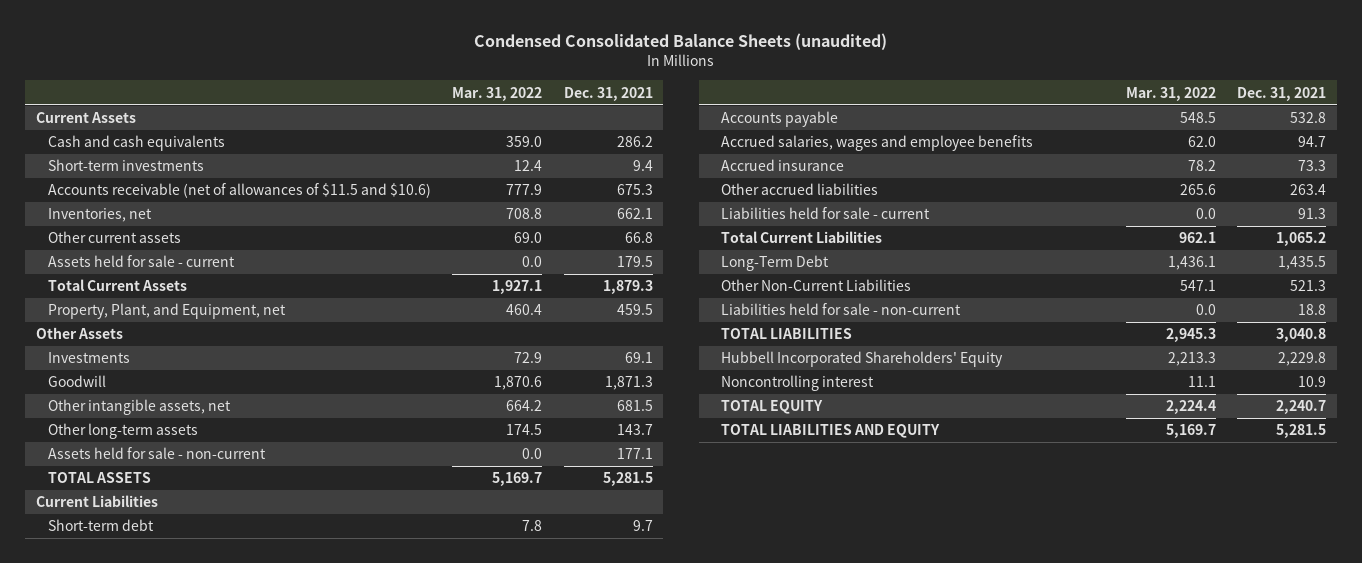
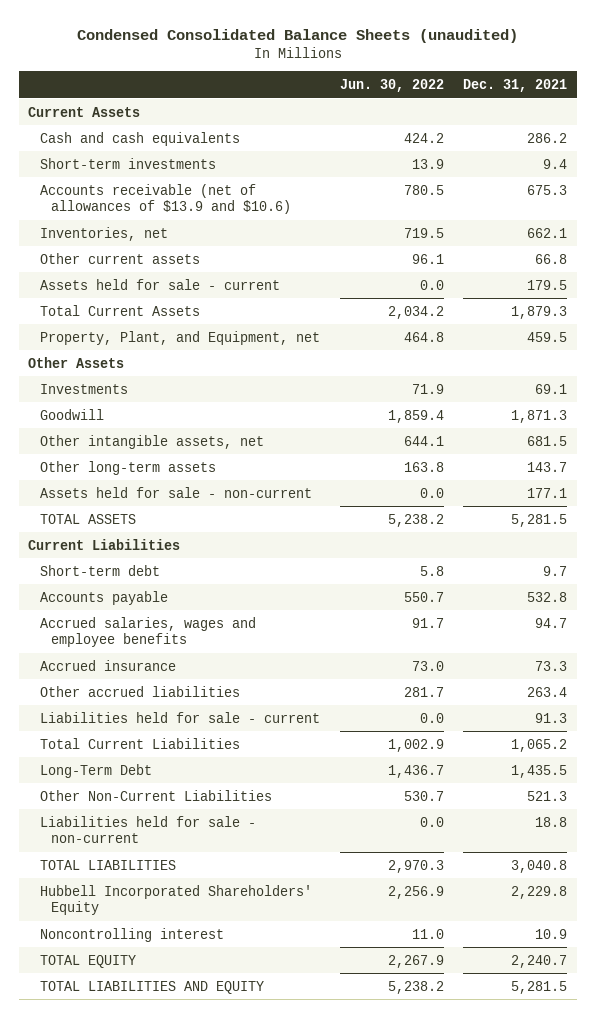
- | Mar. 31, 2022 | Dec. 31, 2021
+ | Jun. 30, 2022 | Dec. 31, 2021
- Accounts receivable (net of allowances of $11.5 and $10.6) | 777.9 | 675.3
+ Accounts receivable (net of allowances of $13.9 and $10.6) | 780.5 | 675.3

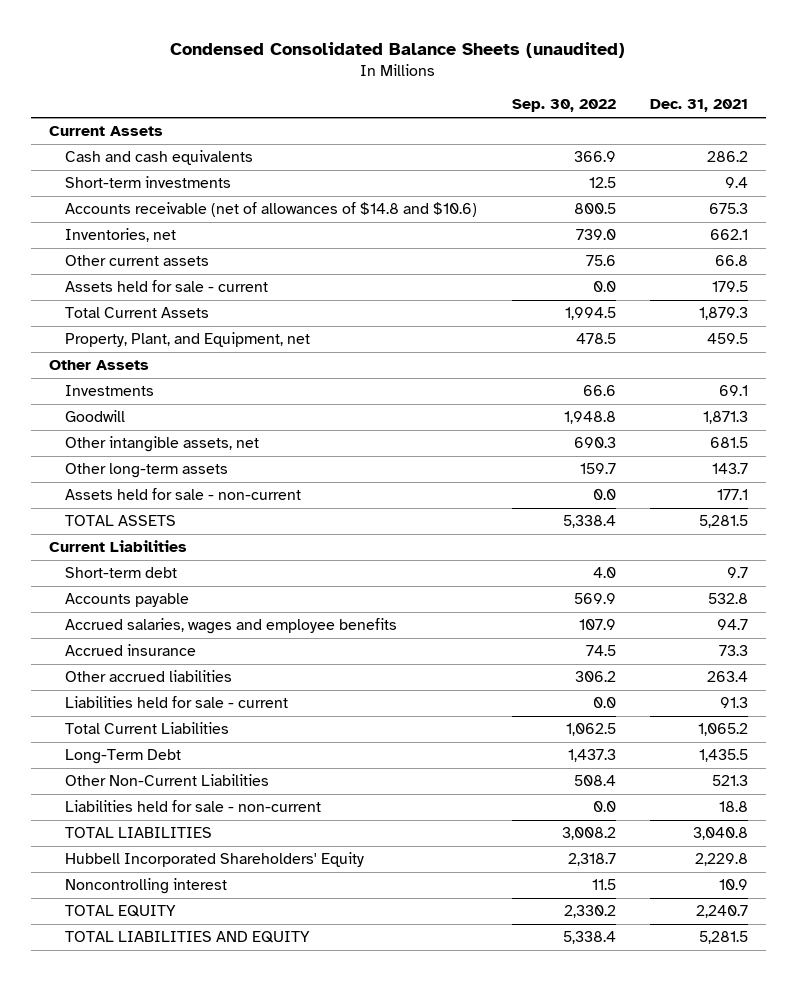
- | Jun. 30, 2022 | Dec. 31, 2021
+ | Sep. 30, 2022 | Dec. 31, 2021
- Accounts receivable (net of allowances of $13.9 and $10.6) | 780.5 | 675.3
+ Accounts receivable (net of allowances of $14.8 and $10.6) | 800.5 | 675.3

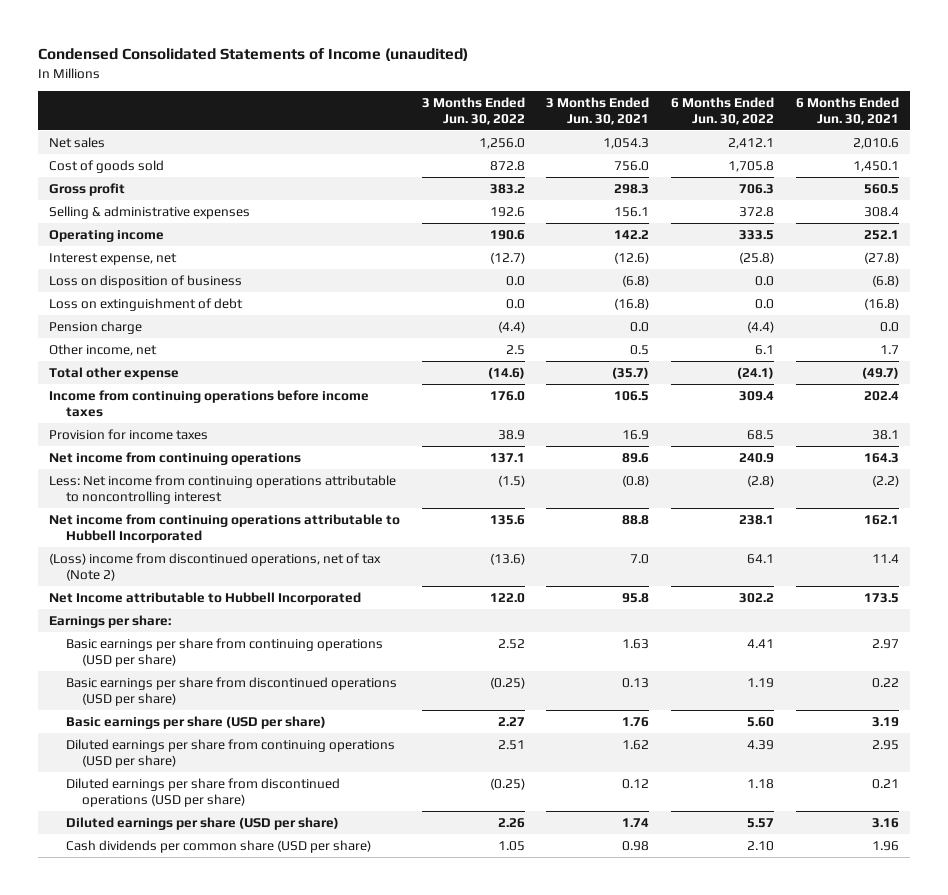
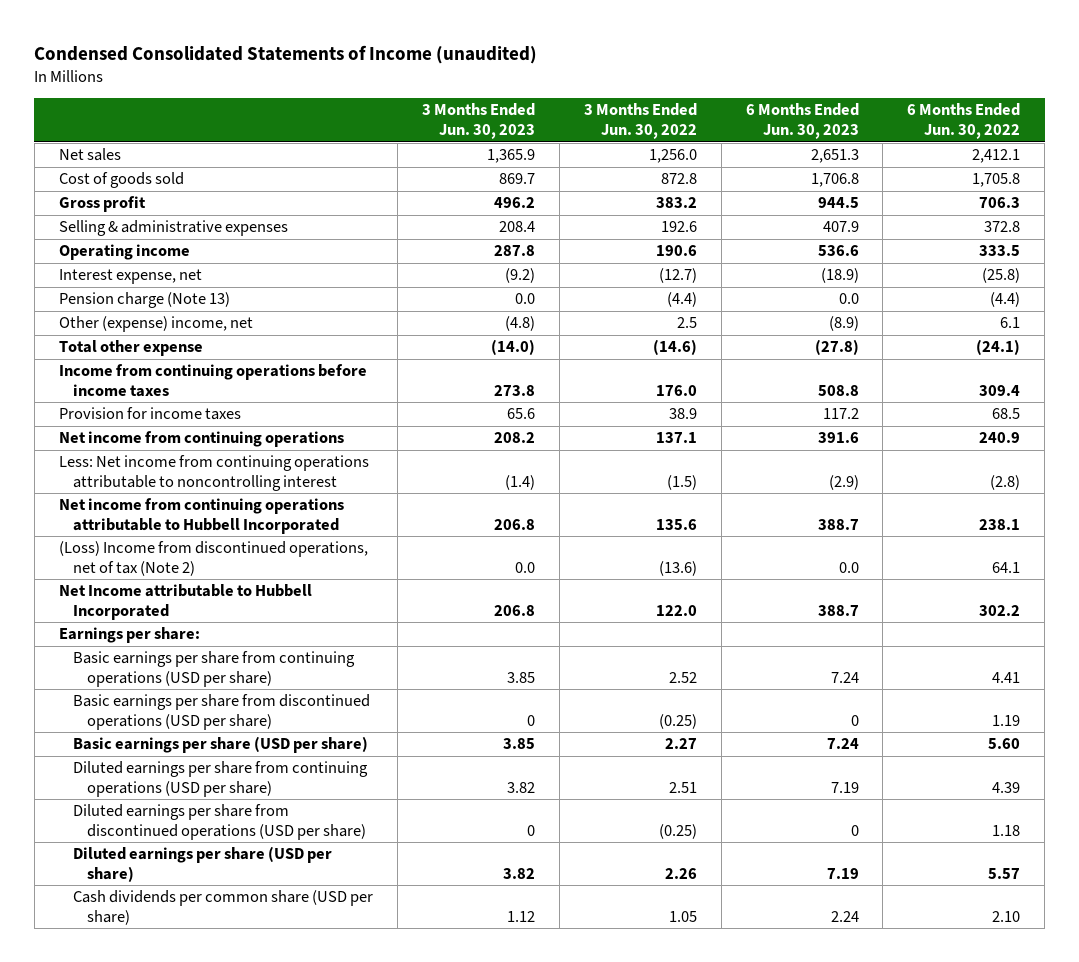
- | 3 Months Ended Jun. 30, 2022 | 3 Months Ended Jun. 30, 2021 | 6 Months Ended Jun. 30, 2022 | 6 Months Ended Jun. 30, 2021
+ | 3 Months Ended Jun. 30, 2023 | 3 Months Ended Jun. 30, 2022 | 6 Months Ended Jun. 30, 2023 | 6 Months Ended Jun. 30, 2022
- Loss on disposition of business | 0.0 | (6.8) | 0.0 | (6.8)
- Loss on extinguishment of debt | 0.0 | (16.8) | 0.0 | (16.8)
- Pension charge | (4.4) | 0.0 | (4.4) | 0.0
- Other income, net | 2.5 | 0.5 | 6.1 | 1.7
+ Pension charge (Note 13) | 0.0 | (4.4) | 0.0 | (4.4)
+ Other (expense) income, net | (4.8) | 2.5 | (8.9) | 6.1
- (Loss) income from discontinued operations, net of tax (Note 2) | (13.6) | 7.0 | 64.1 | 11.4
+ (Loss) Income from discontinued operations, net of tax (Note 2) | 0.0 | (13.6) | 0.0 | 64.1

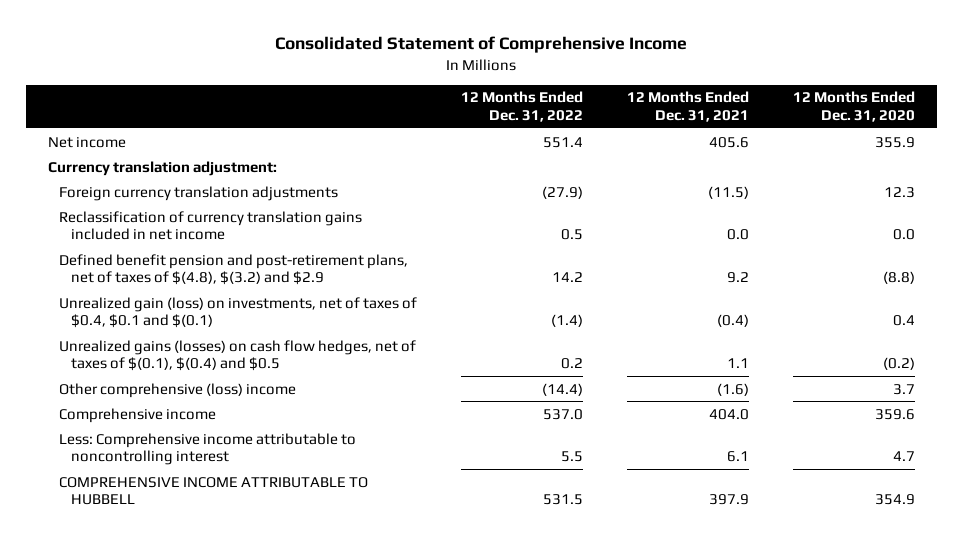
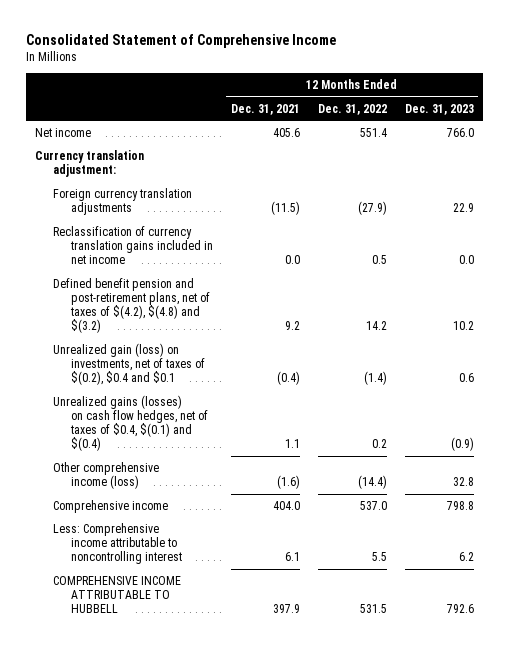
- | 12 Months Ended Dec. 31, 2022 | 12 Months Ended Dec. 31, 2021 | 12 Months Ended Dec. 31, 2020
+ | 12 Months Ended Dec. 31, 2021 | 12 Months Ended Dec. 31, 2022 | 12 Months Ended Dec. 31, 2023
- Defined benefit pension and post-retirement plans, net of taxes of $(4.8), $(3.2) and $2.9 | 14.2 | 9.2 | (8.8)
- Unrealized gain (loss) on investments, net of taxes of $0.4, $0.1 and $(0.1) | (1.4) | (0.4) | 0.4
- Unrealized gains (losses) on cash flow hedges, net of taxes of $(0.1), $(0.4) and $0.5 | 0.2 | 1.1 | (0.2)
- Other comprehensive (loss) income | (14.4) | (1.6) | 3.7
+ Defined benefit pension and post-retirement plans, net of taxes of $(4.2), $(4.8) and $(3.2) | 9.2 | 14.2 | 10.2
+ Unrealized gain (loss) on investments, net of taxes of $(0.2), $0.4 and $0.1 | (0.4) | (1.4) | 0.6
+ Unrealized gains (losses) on cash flow hedges, net of taxes of $0.4, $(0.1) and $(0.4) | 1.1 | 0.2 | (0.9)
+ Other comprehensive income (loss) | (1.6) | (14.4) | 32.8

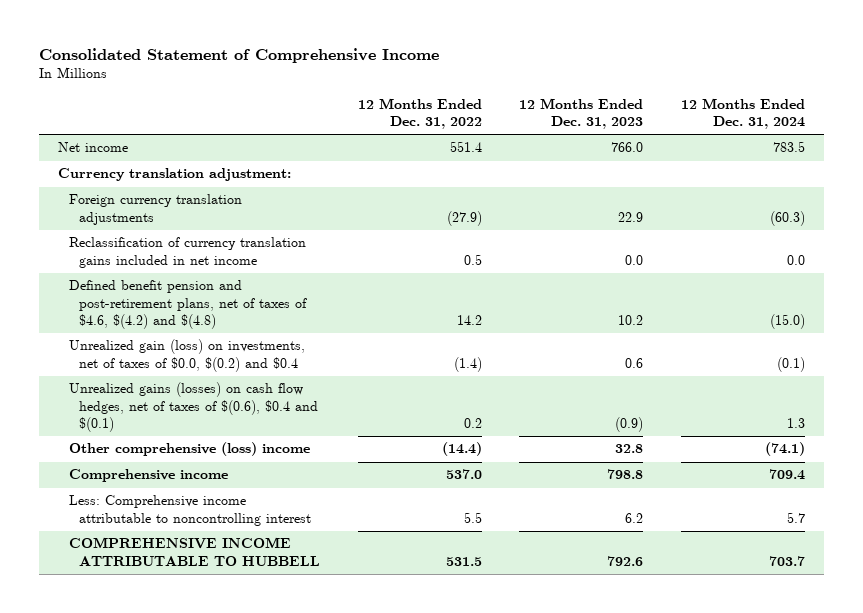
- | 12 Months Ended Dec. 31, 2021 | 12 Months Ended Dec. 31, 2022 | 12 Months Ended Dec. 31, 2023
+ | 12 Months Ended Dec. 31, 2022 | 12 Months Ended Dec. 31, 2023 | 12 Months Ended Dec. 31, 2024
- Defined benefit pension and post-retirement plans, net of taxes of $(4.2), $(4.8) and $(3.2) | 9.2 | 14.2 | 10.2
- Unrealized gain (loss) on investments, net of taxes of $(0.2), $0.4 and $0.1 | (0.4) | (1.4) | 0.6
- Unrealized gains (losses) on cash flow hedges, net of taxes of $0.4, $(0.1) and $(0.4) | 1.1 | 0.2 | (0.9)
- Other comprehensive income (loss) | (1.6) | (14.4) | 32.8
+ Defined benefit pension and post-retirement plans, net of taxes of $4.6, $(4.2) and $(4.8) | 14.2 | 10.2 | (15.0)
+ Unrealized gain (loss) on investments, net of taxes of $0.0, $(0.2) and $0.4 | (1.4) | 0.6 | (0.1)
+ Unrealized gains (losses) on cash flow hedges, net of taxes of $(0.6), $0.4 and $(0.1) | 0.2 | (0.9) | 1.3
+ Other comprehensive (loss) income | (14.4) | 32.8 | (74.1)

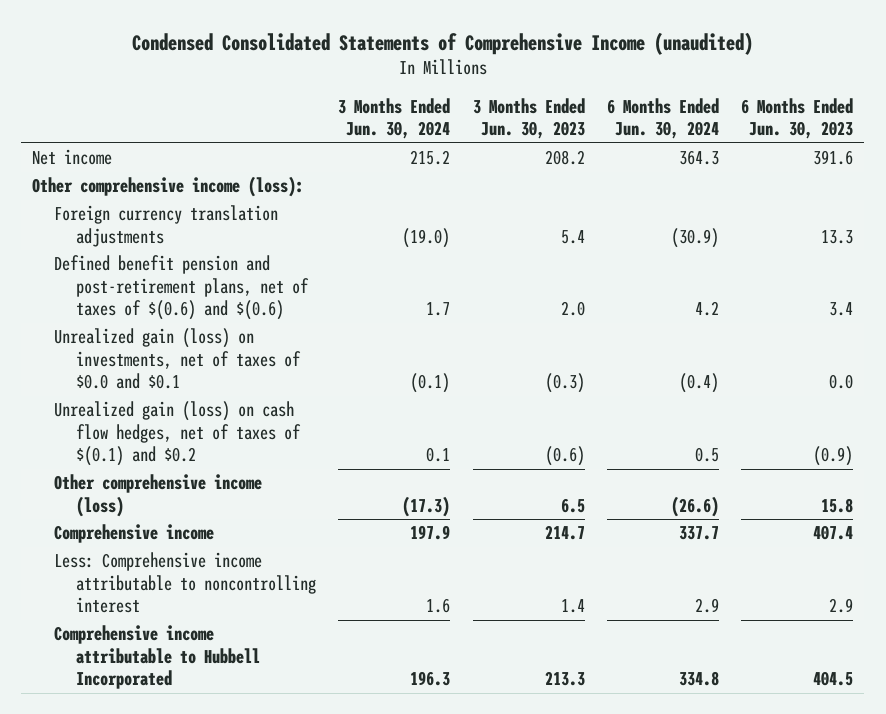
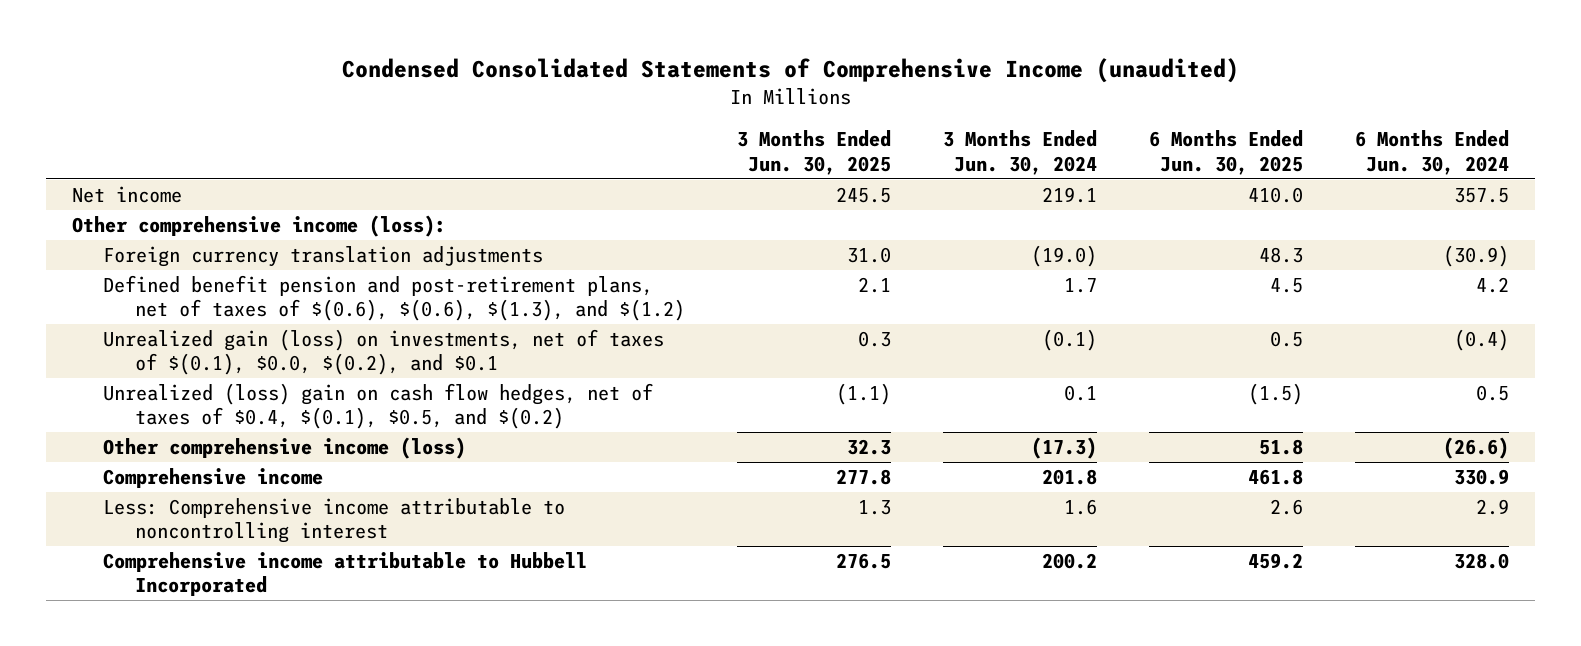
- | 3 Months Ended Jun. 30, 2024 | 3 Months Ended Jun. 30, 2023 | 6 Months Ended Jun. 30, 2024 | 6 Months Ended Jun. 30, 2023
+ | 3 Months Ended Jun. 30, 2025 | 3 Months Ended Jun. 30, 2024 | 6 Months Ended Jun. 30, 2025 | 6 Months Ended Jun. 30, 2024
- Net income | 215.2 | 208.2 | 364.3 | 391.6
+ Net income | 245.5 | 219.1 | 410.0 | 357.5
- Defined benefit pension and post-retirement plans, net of taxes of $(0.6) and $(0.6) | 1.7 | 2.0 | 4.2 | 3.4
- Unrealized gain (loss) on investments, net of taxes of $0.0 and $0.1 | (0.1) | (0.3) | (0.4) | 0.0
- Unrealized gain (loss) on cash flow hedges, net of taxes of $(0.1) and $0.2 | 0.1 | (0.6) | 0.5 | (0.9)
+ Defined benefit pension and post-retirement plans, net of taxes of $(0.6), $(0.6), $(1.3), and $(1.2) | 2.1 | 1.7 | 4.5 | 4.2
+ Unrealized gain (loss) on investments, net of taxes of $(0.1), $0.0, $(0.2), and $0.1 | 0.3 | (0.1) | 0.5 | (0.4)
+ Unrealized (loss) gain on cash flow hedges, net of taxes of $0.4, $(0.1), $0.5, and $(0.2) | (1.1) | 0.1 | (1.5) | 0.5
- Comprehensive income | 197.9 | 214.7 | 337.7 | 407.4
+ Comprehensive income | 277.8 | 201.8 | 461.8 | 330.9
- Comprehensive income attributable to Hubbell Incorporated | 196.3 | 213.3 | 334.8 | 404.5
+ Comprehensive income attributable to Hubbell Incorporated | 276.5 | 200.2 | 459.2 | 328.0

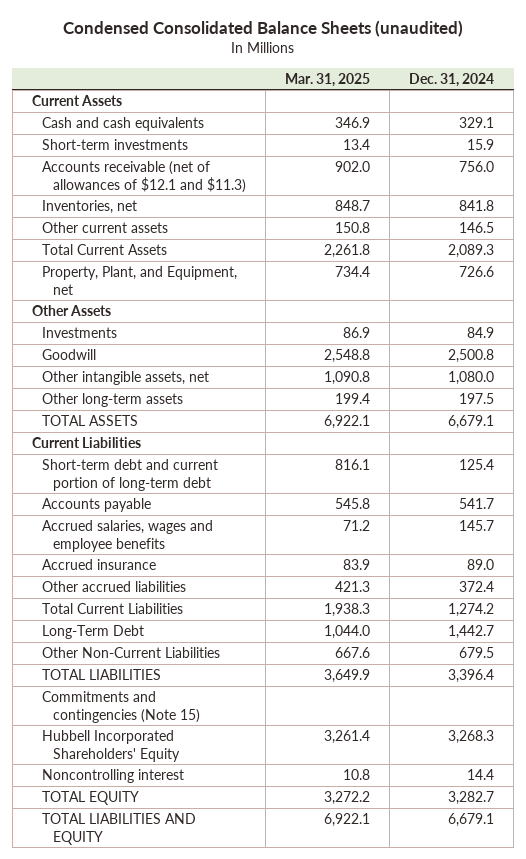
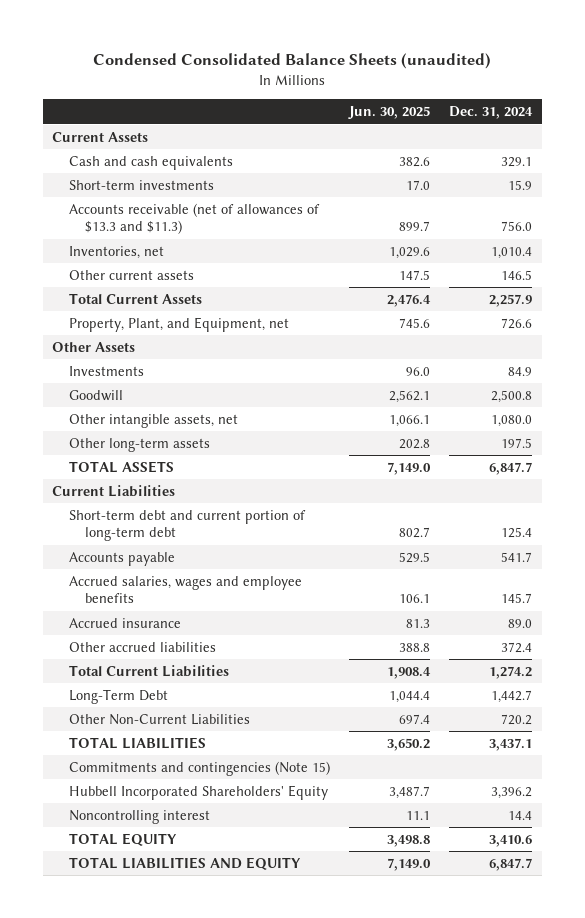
- | Mar. 31, 2025 | Dec. 31, 2024
+ | Jun. 30, 2025 | Dec. 31, 2024
- Accounts receivable (net of allowances of $12.1 and $11.3) | 902.0 | 756.0
- Inventories, net | 848.7 | 841.8
+ Accounts receivable (net of allowances of $13.3 and $11.3) | 899.7 | 756.0
+ Inventories, net | 1,029.6 | 1,010.4
- Total Current Assets | 2,261.8 | 2,089.3
+ Total Current Assets | 2,476.4 | 2,257.9
- TOTAL ASSETS | 6,922.1 | 6,679.1
+ TOTAL ASSETS | 7,149.0 | 6,847.7
- Other Non-Current Liabilities | 667.6 | 679.5
- TOTAL LIABILITIES | 3,649.9 | 3,396.4
+ Other Non-Current Liabilities | 697.4 | 720.2
+ TOTAL LIABILITIES | 3,650.2 | 3,437.1
- Hubbell Incorporated Shareholders' Equity | 3,261.4 | 3,268.3
+ Hubbell Incorporated Shareholders' Equity | 3,487.7 | 3,396.2
- TOTAL EQUITY | 3,272.2 | 3,282.7
- TOTAL LIABILITIES AND EQUITY | 6,922.1 | 6,679.1
+ TOTAL EQUITY | 3,498.8 | 3,410.6
+ TOTAL LIABILITIES AND EQUITY | 7,149.0 | 6,847.7

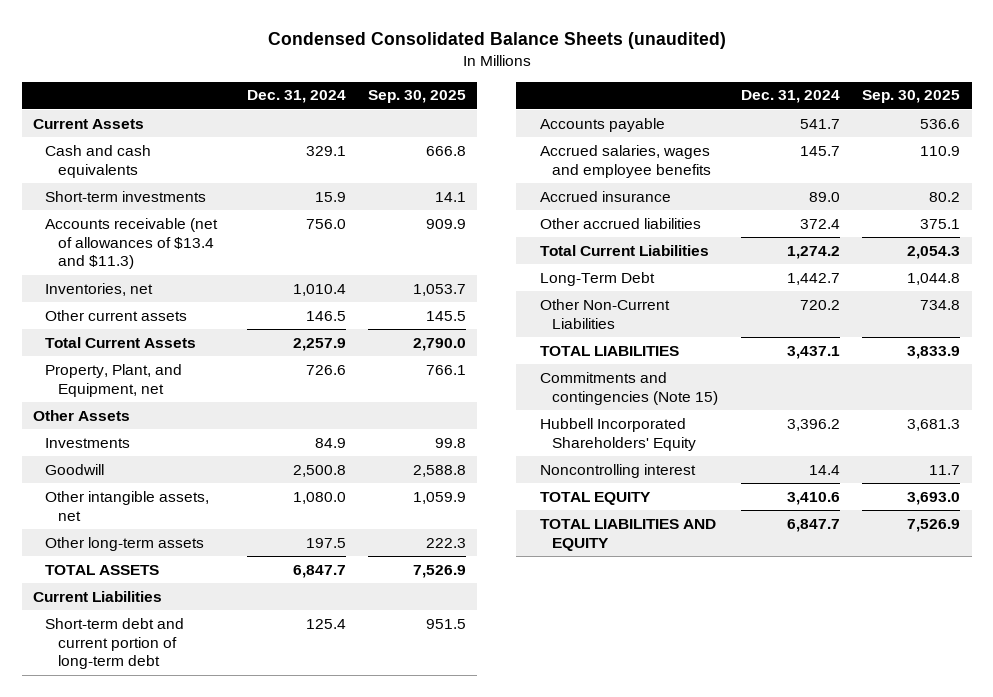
- | Jun. 30, 2025 | Dec. 31, 2024
+ | Dec. 31, 2024 | Sep. 30, 2025
- Accounts receivable (net of allowances of $13.3 and $11.3) | 899.7 | 756.0
+ Accounts receivable (net of allowances of $13.4 and $11.3) | 756.0 | 909.9

